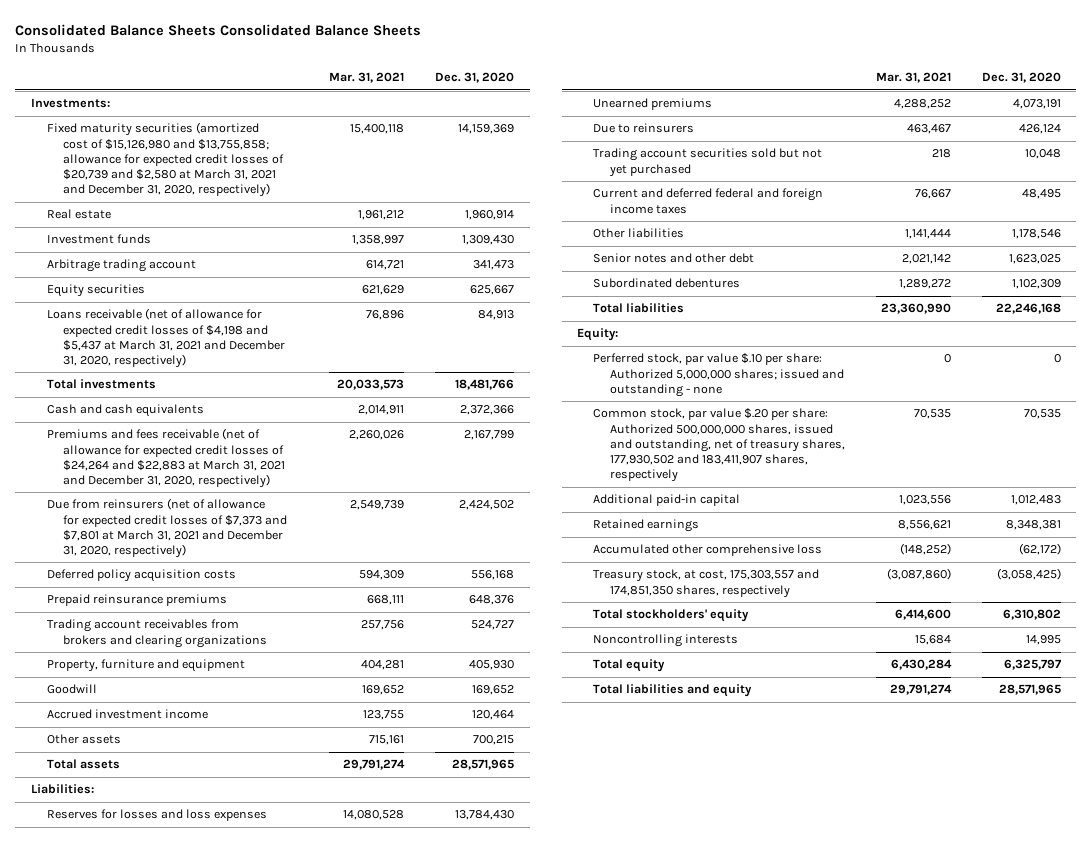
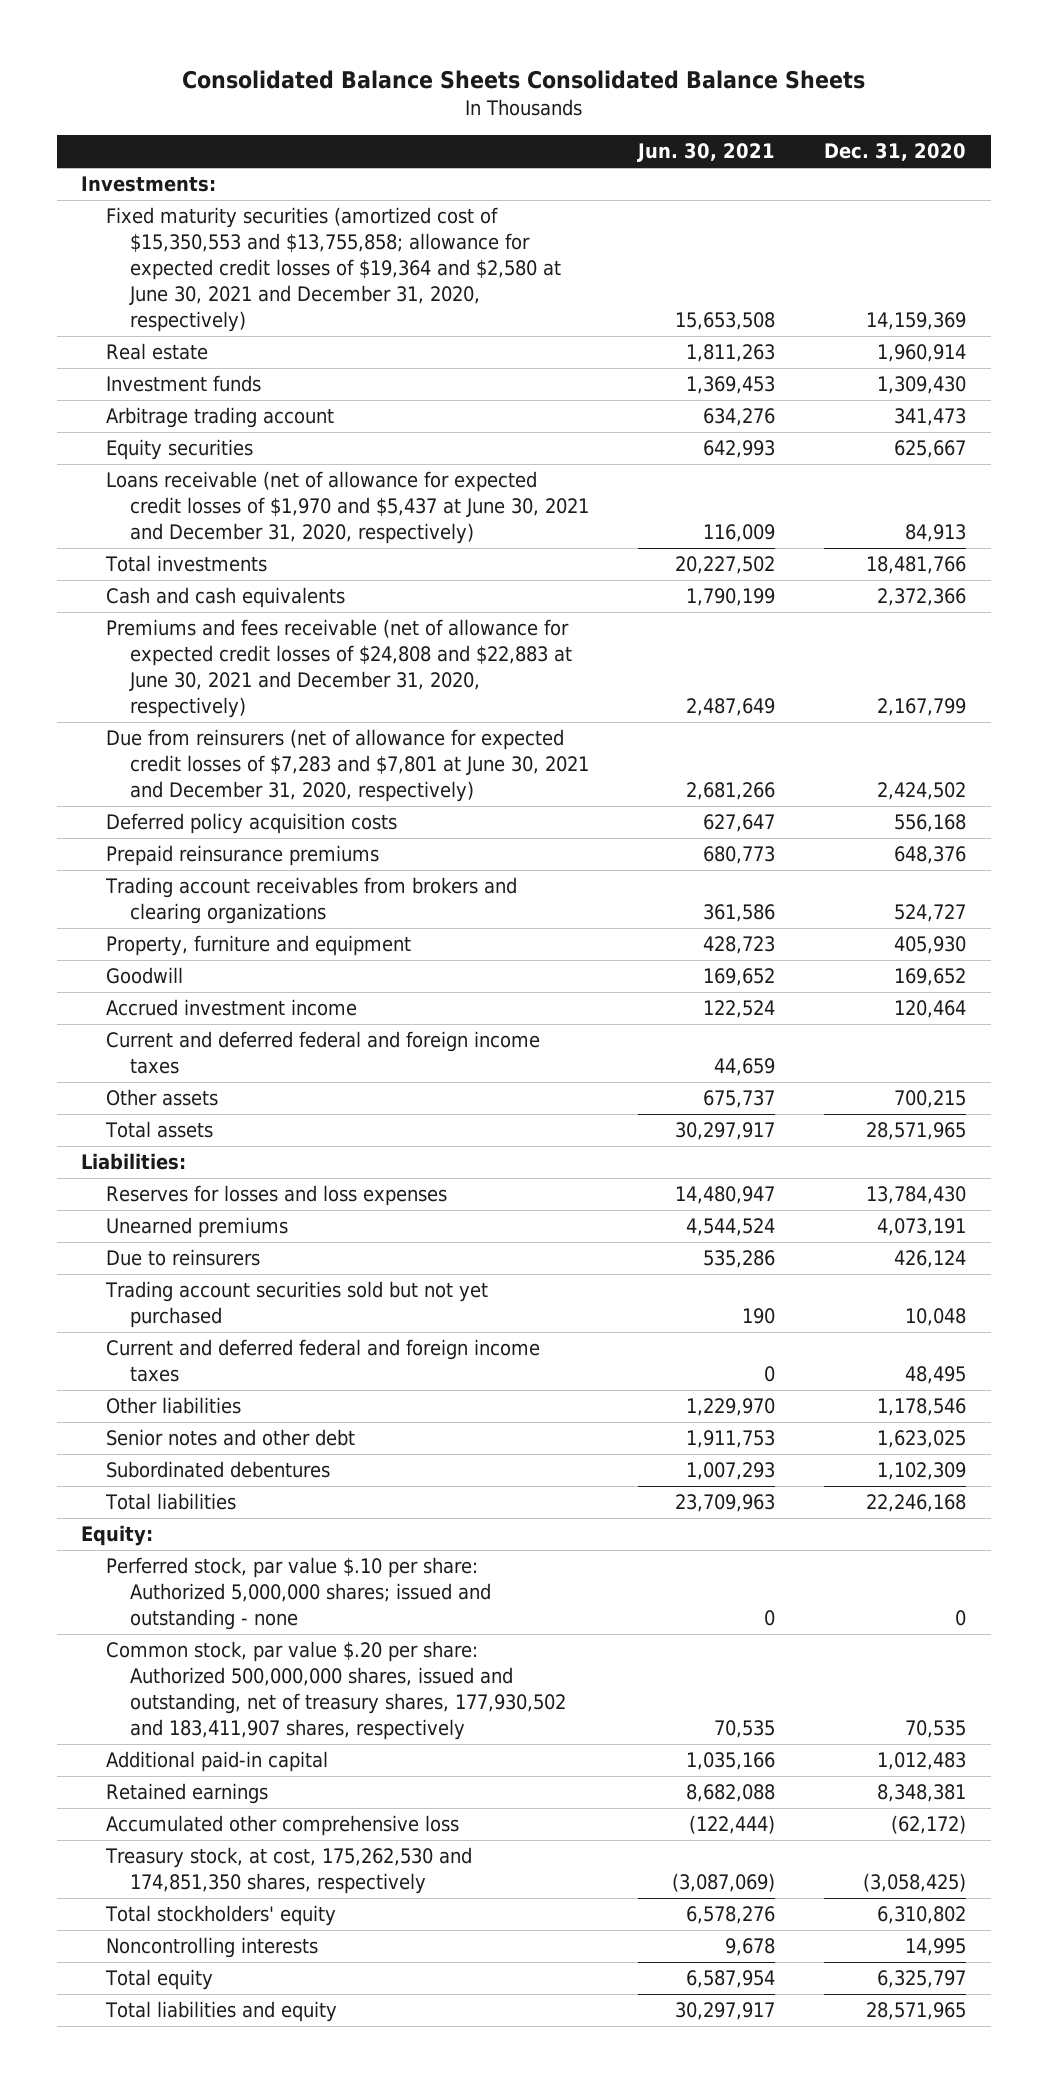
- | Mar. 31, 2021 | Dec. 31, 2020
+ | Jun. 30, 2021 | Dec. 31, 2020
- Fixed maturity securities (amortized cost of $15,126,980 and $13,755,858; allowance for expected credit losses of $20,739 and $2,580 at March 31, 2021 and December 31, 2020, respectively) | 15,400,118 | 14,159,369
+ Fixed maturity securities (amortized cost of $15,350,553 and $13,755,858; allowance for expected credit losses of $19,364 and $2,580 at June 30, 2021 and December 31, 2020, respectively) | 15,653,508 | 14,159,369
- Loans receivable (net of allowance for expected credit losses of $4,198 and $5,437 at March 31, 2021 and December 31, 2020, respectively) | 76,896 | 84,913
+ Loans receivable (net of allowance for expected credit losses of $1,970 and $5,437 at June 30, 2021 and December 31, 2020, respectively) | 116,009 | 84,913
- Premiums and fees receivable (net of allowance for expected credit losses of $24,264 and $22,883 at March 31, 2021 and December 31, 2020, respectively) | 2,260,026 | 2,167,799
- Due from reinsurers (net of allowance for expected credit losses of $7,373 and $7,801 at March 31, 2021 and December 31, 2020, respectively) | 2,549,739 | 2,424,502
+ Premiums and fees receivable (net of allowance for expected credit losses of $24,808 and $22,883 at June 30, 2021 and December 31, 2020, respectively) | 2,487,649 | 2,167,799
+ Due from reinsurers (net of allowance for expected credit losses of $7,283 and $7,801 at June 30, 2021 and December 31, 2020, respectively) | 2,681,266 | 2,424,502
+ Current and deferred federal and foreign income taxes | 44,659 |
- Treasury stock, at cost, 175,303,557 and 174,851,350 shares, respectively | (3,087,860) | (3,058,425)
+ Treasury stock, at cost, 175,262,530 and 174,851,350 shares, respectively | (3,087,069) | (3,058,425)

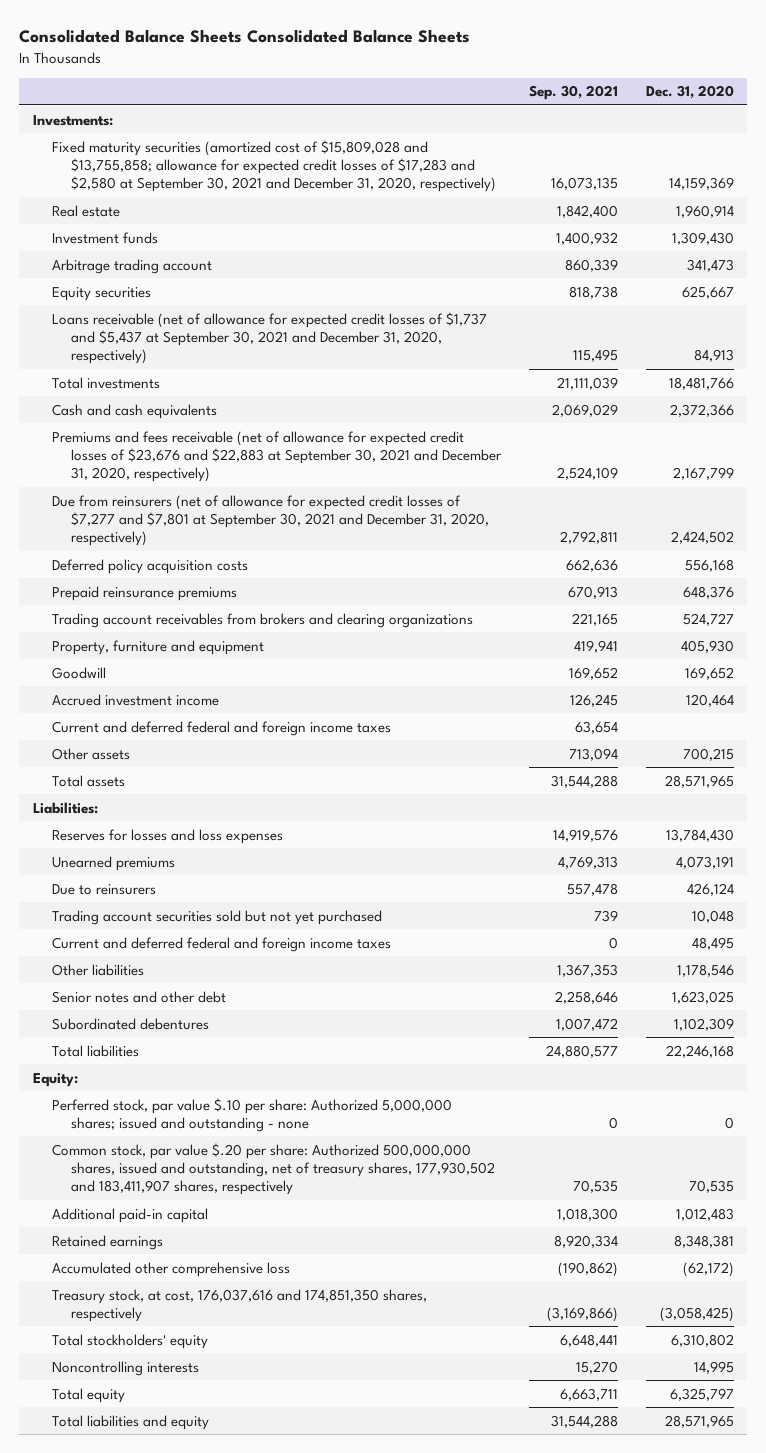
- | Jun. 30, 2021 | Dec. 31, 2020
+ | Sep. 30, 2021 | Dec. 31, 2020
- Fixed maturity securities (amortized cost of $15,350,553 and $13,755,858; allowance for expected credit losses of $19,364 and $2,580 at June 30, 2021 and December 31, 2020, respectively) | 15,653,508 | 14,159,369
+ Fixed maturity securities (amortized cost of $15,809,028 and $13,755,858; allowance for expected credit losses of $17,283 and $2,580 at September 30, 2021 and December 31, 2020, respectively) | 16,073,135 | 14,159,369
- Loans receivable (net of allowance for expected credit losses of $1,970 and $5,437 at June 30, 2021 and December 31, 2020, respectively) | 116,009 | 84,913
+ Loans receivable (net of allowance for expected credit losses of $1,737 and $5,437 at September 30, 2021 and December 31, 2020, respectively) | 115,495 | 84,913
- Premiums and fees receivable (net of allowance for expected credit losses of $24,808 and $22,883 at June 30, 2021 and December 31, 2020, respectively) | 2,487,649 | 2,167,799
- Due from reinsurers (net of allowance for expected credit losses of $7,283 and $7,801 at June 30, 2021 and December 31, 2020, respectively) | 2,681,266 | 2,424,502
+ Premiums and fees receivable (net of allowance for expected credit losses of $23,676 and $22,883 at September 30, 2021 and December 31, 2020, respectively) | 2,524,109 | 2,167,799
+ Due from reinsurers (net of allowance for expected credit losses of $7,277 and $7,801 at September 30, 2021 and December 31, 2020, respectively) | 2,792,811 | 2,424,502
- Treasury stock, at cost, 175,262,530 and 174,851,350 shares, respectively | (3,087,069) | (3,058,425)
+ Treasury stock, at cost, 176,037,616 and 174,851,350 shares, respectively | (3,169,866) | (3,058,425)

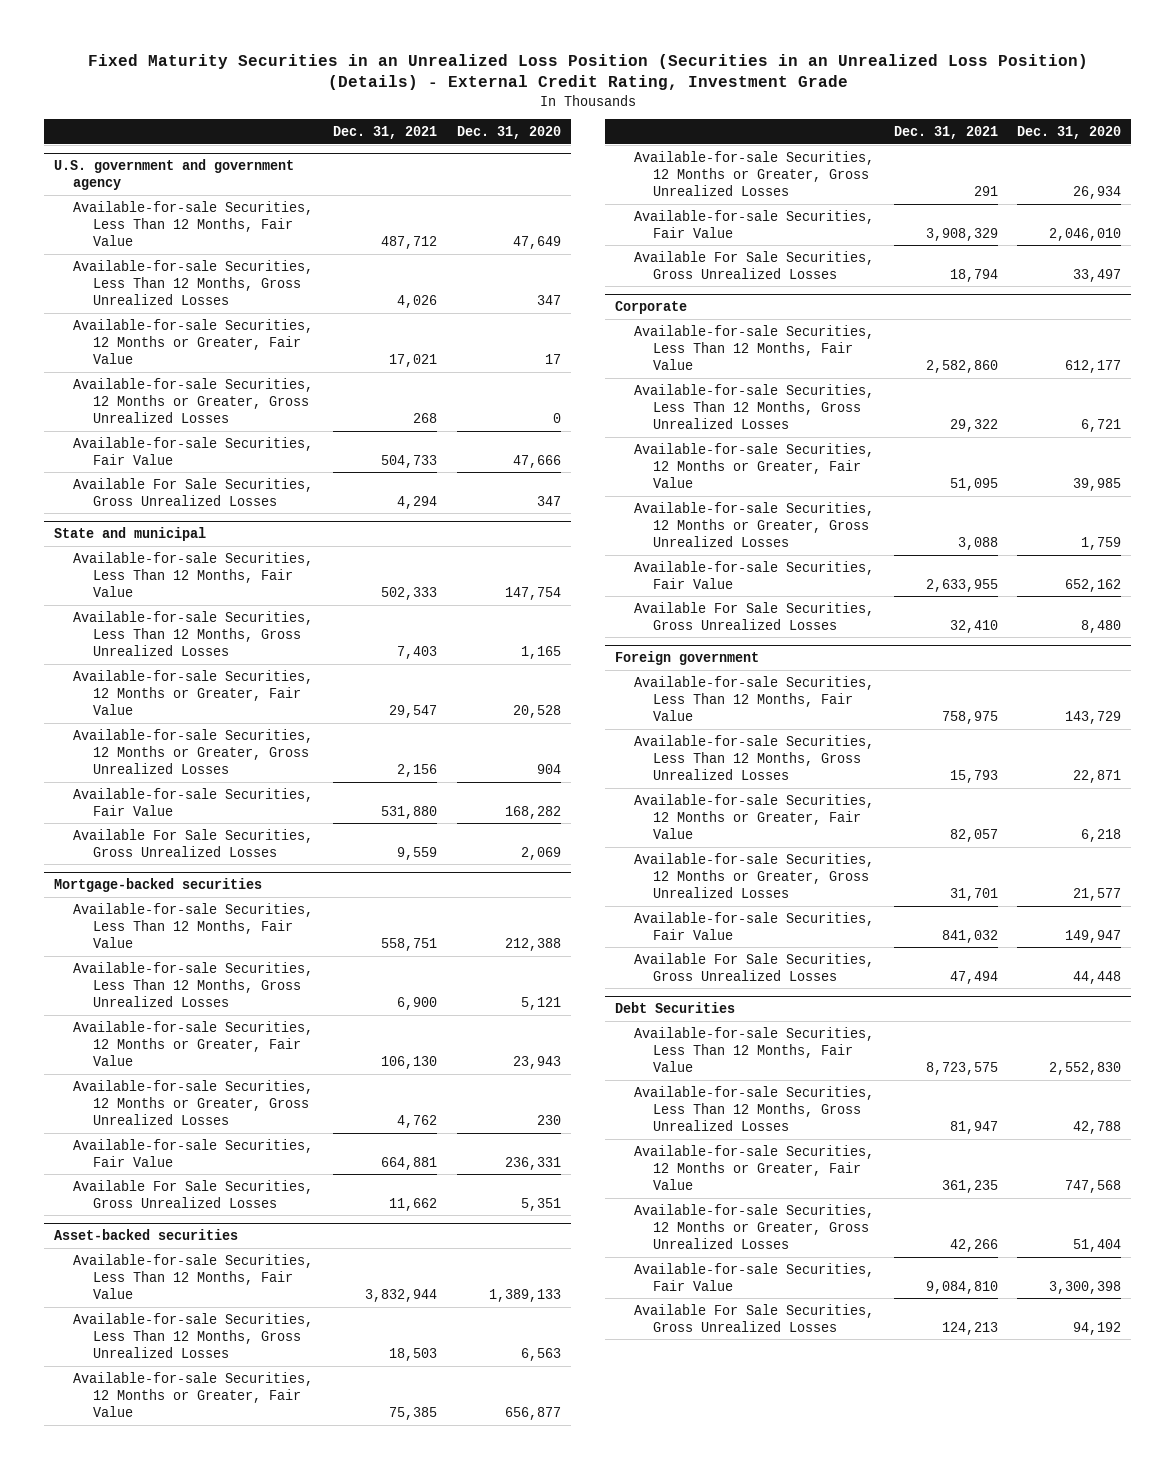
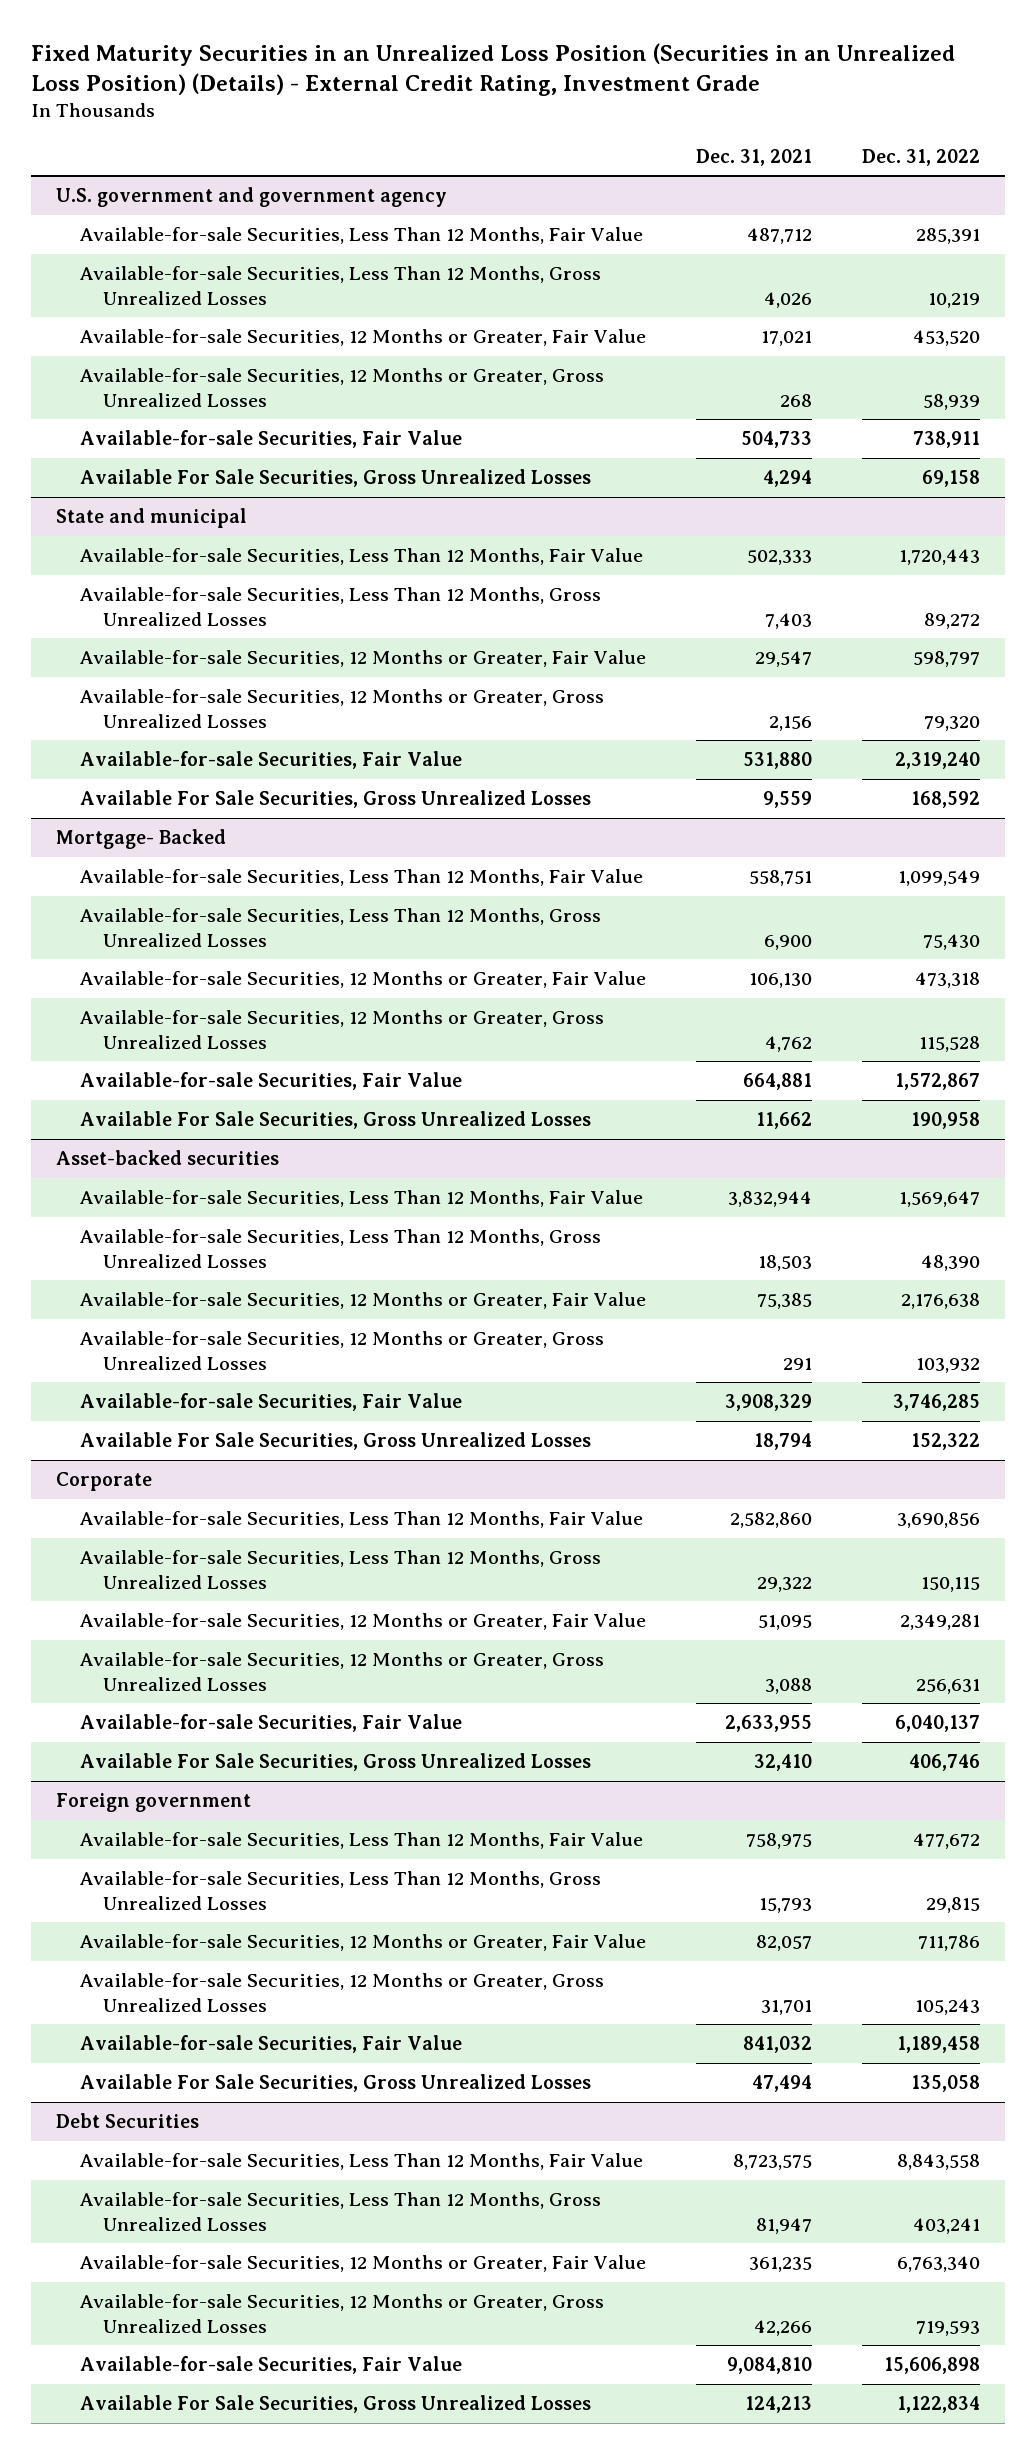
- | Dec. 31, 2021 | Dec. 31, 2020
+ | Dec. 31, 2021 | Dec. 31, 2022
- Mortgage-backed securities
+ Mortgage- Backed

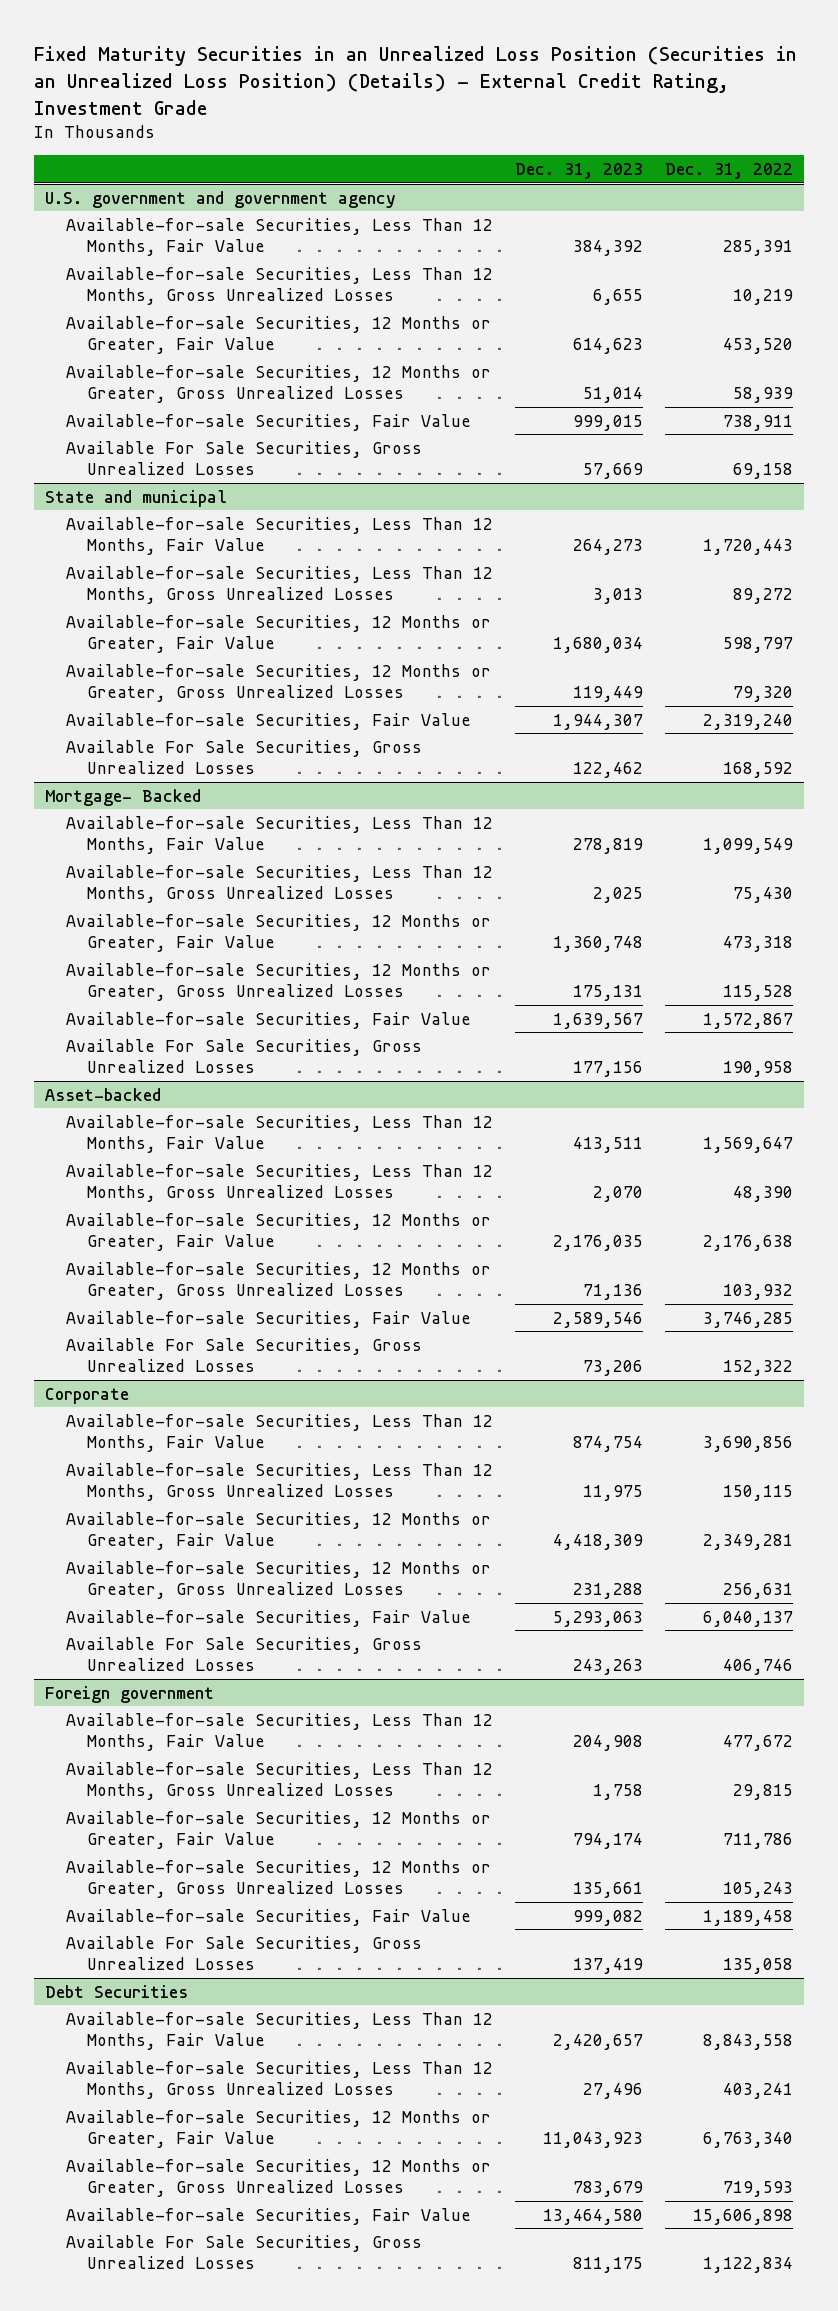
- | Dec. 31, 2021 | Dec. 31, 2022
+ | Dec. 31, 2023 | Dec. 31, 2022
- Asset-backed securities
+ Asset-backed

